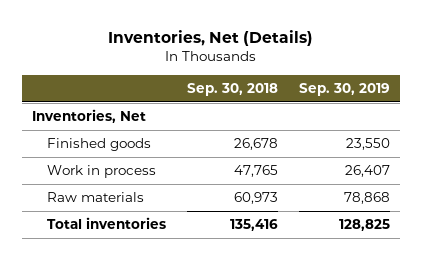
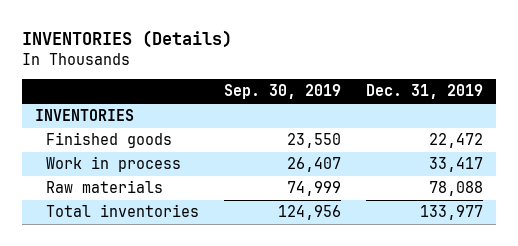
- Inventories, Net (Details)
+ INVENTORIES (Details)
- | Sep. 30, 2018 | Sep. 30, 2019
+ | Sep. 30, 2019 | Dec. 31, 2019
- Inventories, Net
+ INVENTORIES
- Raw materials | 60,973 | 78,868
- Total inventories | 135,416 | 128,825
+ Raw materials | 74,999 | 78,088
+ Total inventories | 124,956 | 133,977

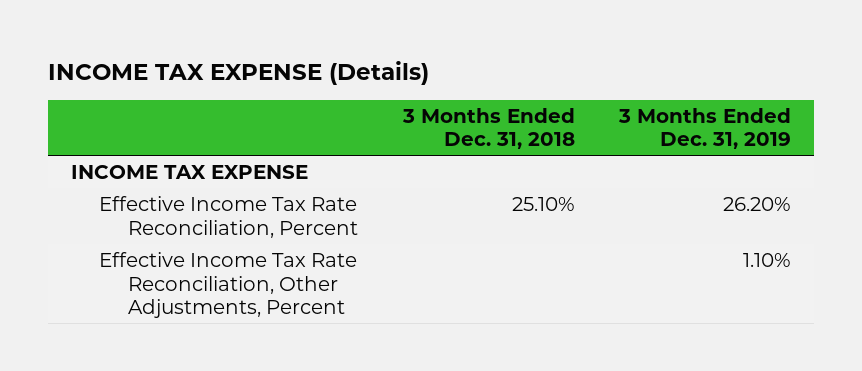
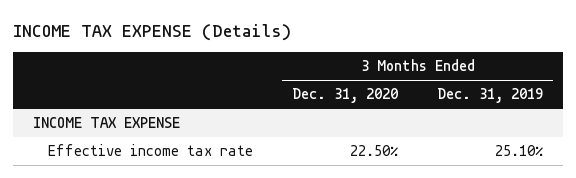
- | 3 Months Ended Dec. 31, 2018 | 3 Months Ended Dec. 31, 2019
+ | 3 Months Ended Dec. 31, 2020 | 3 Months Ended Dec. 31, 2019
- Effective Income Tax Rate Reconciliation, Percent | 25.10% | 26.20%
- Effective Income Tax Rate Reconciliation, Other Adjustments, Percent | | 1.10%
+ Effective income tax rate | 22.50% | 25.10%

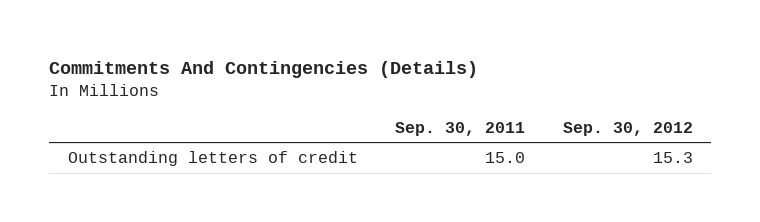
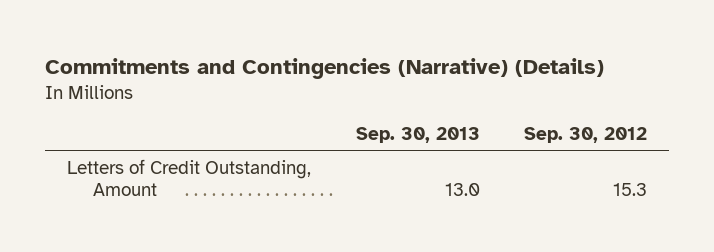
- Commitments And Contingencies (Details)
+ Commitments and Contingencies (Narrative) (Details)
- | Sep. 30, 2011 | Sep. 30, 2012
+ | Sep. 30, 2013 | Sep. 30, 2012
- Outstanding letters of credit | 15.0 | 15.3
+ Letters of Credit Outstanding, Amount | 13.0 | 15.3

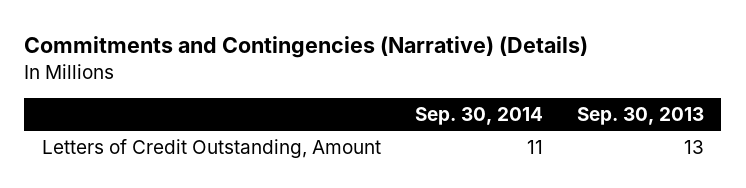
- | Sep. 30, 2013 | Sep. 30, 2012
+ | Sep. 30, 2014 | Sep. 30, 2013
- Letters of Credit Outstanding, Amount | 13.0 | 15.3
+ Letters of Credit Outstanding, Amount | 11 | 13

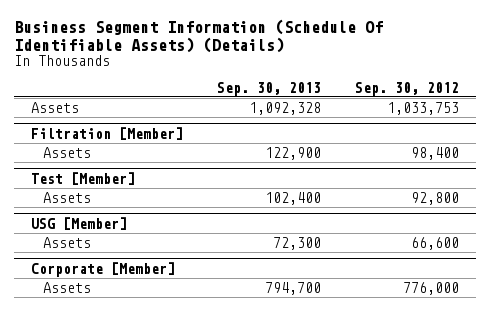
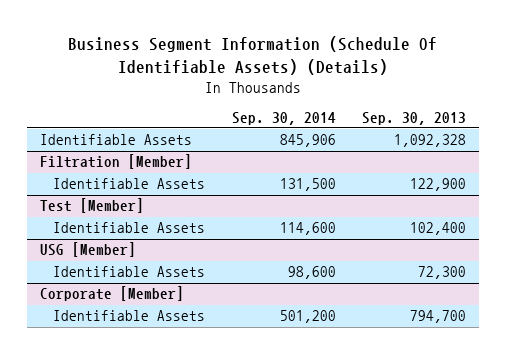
- | Sep. 30, 2013 | Sep. 30, 2012
+ | Sep. 30, 2014 | Sep. 30, 2013
- Assets | 1,092,328 | 1,033,753
+ Identifiable Assets | 845,906 | 1,092,328
@ Filtration [Member]
- Assets | 122,900 | 98,400
+ Identifiable Assets | 131,500 | 122,900
@ Test [Member]
- Assets | 102,400 | 92,800
+ Identifiable Assets | 114,600 | 102,400
@ USG [Member]
- Assets | 72,300 | 66,600
+ Identifiable Assets | 98,600 | 72,300
@ Corporate [Member]
- Assets | 794,700 | 776,000
+ Identifiable Assets | 501,200 | 794,700

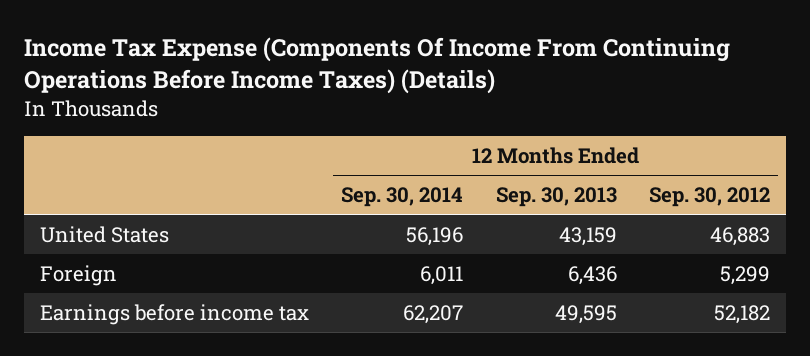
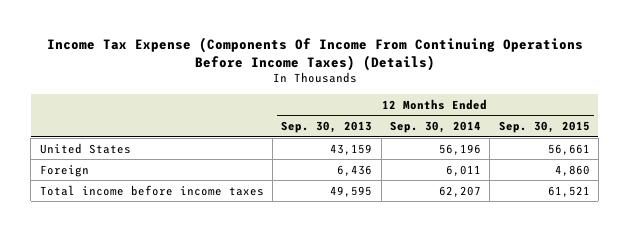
- | 12 Months Ended Sep. 30, 2014 | 12 Months Ended Sep. 30, 2013 | 12 Months Ended Sep. 30, 2012
+ | 12 Months Ended Sep. 30, 2013 | 12 Months Ended Sep. 30, 2014 | 12 Months Ended Sep. 30, 2015
- Earnings before income tax | 62,207 | 49,595 | 52,182
+ Total income before income taxes | 49,595 | 62,207 | 61,521

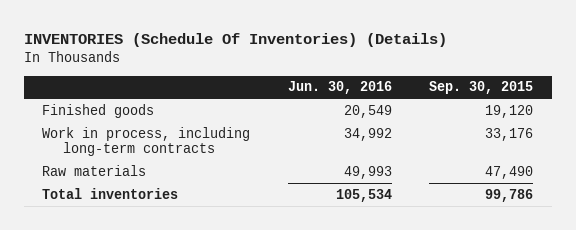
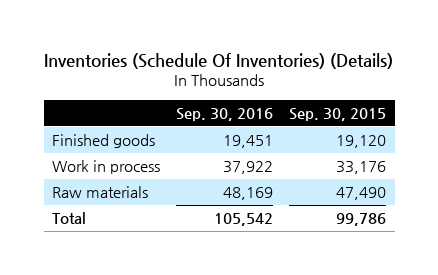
- INVENTORIES (Schedule Of Inventories) (Details)
+ Inventories (Schedule Of Inventories) (Details)
- | Jun. 30, 2016 | Sep. 30, 2015
+ | Sep. 30, 2016 | Sep. 30, 2015
- Work in process, including long-term contracts | 34,992 | 33,176
+ Work in process | 37,922 | 33,176
- Total inventories | 105,534 | 99,786
+ Total | 105,542 | 99,786

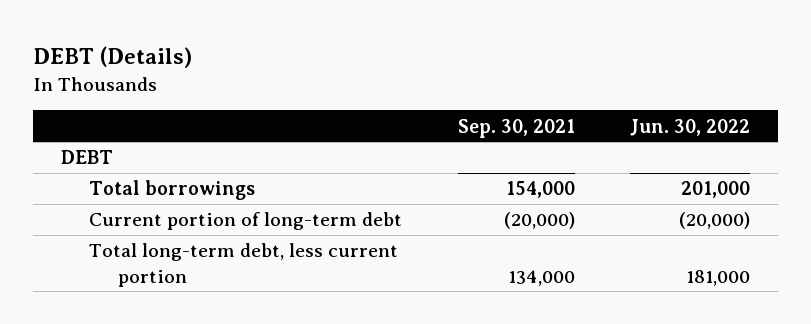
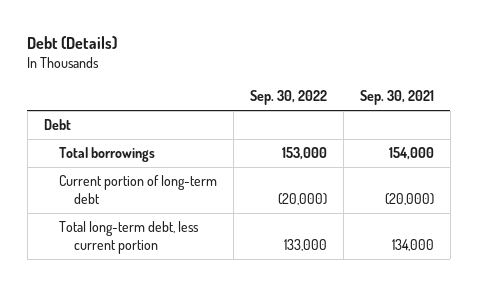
- DEBT (Details)
+ Debt (Details)
- | Sep. 30, 2021 | Jun. 30, 2022
+ | Sep. 30, 2022 | Sep. 30, 2021
- DEBT
+ Debt

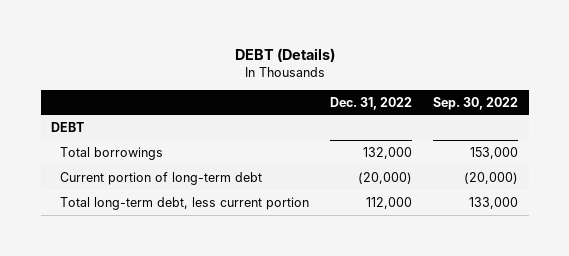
- Debt (Details)
+ DEBT (Details)
- | Sep. 30, 2022 | Sep. 30, 2021
+ | Dec. 31, 2022 | Sep. 30, 2022
- Debt
+ DEBT

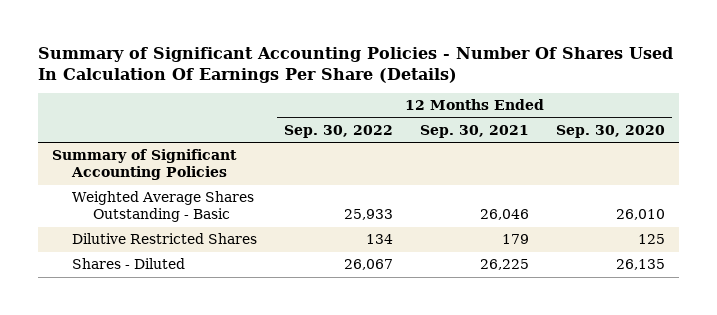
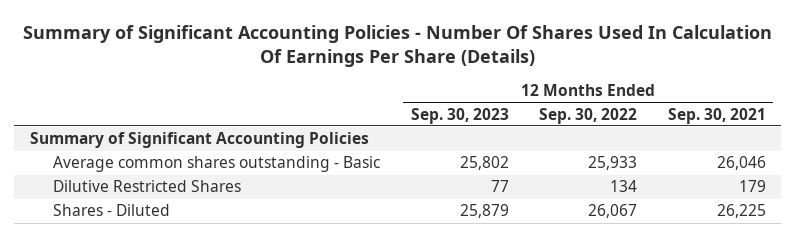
- | 12 Months Ended Sep. 30, 2022 | 12 Months Ended Sep. 30, 2021 | 12 Months Ended Sep. 30, 2020
+ | 12 Months Ended Sep. 30, 2023 | 12 Months Ended Sep. 30, 2022 | 12 Months Ended Sep. 30, 2021
- Weighted Average Shares Outstanding - Basic | 25,933 | 26,046 | 26,010
+ Average common shares outstanding - Basic | 25,802 | 25,933 | 26,046

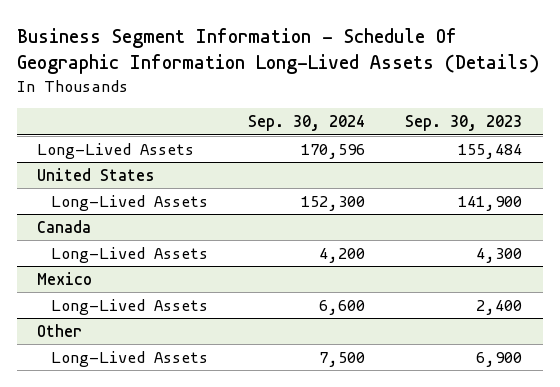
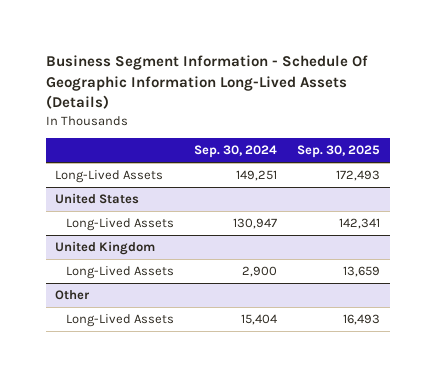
- | Sep. 30, 2024 | Sep. 30, 2023
+ | Sep. 30, 2024 | Sep. 30, 2025
- Long-Lived Assets | 170,596 | 155,484
+ Long-Lived Assets | 149,251 | 172,493
@ United States
- Long-Lived Assets | 152,300 | 141,900
- Canada
- Long-Lived Assets | 4,200 | 4,300
- Mexico
- Long-Lived Assets | 6,600 | 2,400
@ United States
+ Long-Lived Assets | 130,947 | 142,341
+ United Kingdom
+ Long-Lived Assets | 2,900 | 13,659
@ Other
- Long-Lived Assets | 7,500 | 6,900
+ Long-Lived Assets | 15,404 | 16,493

